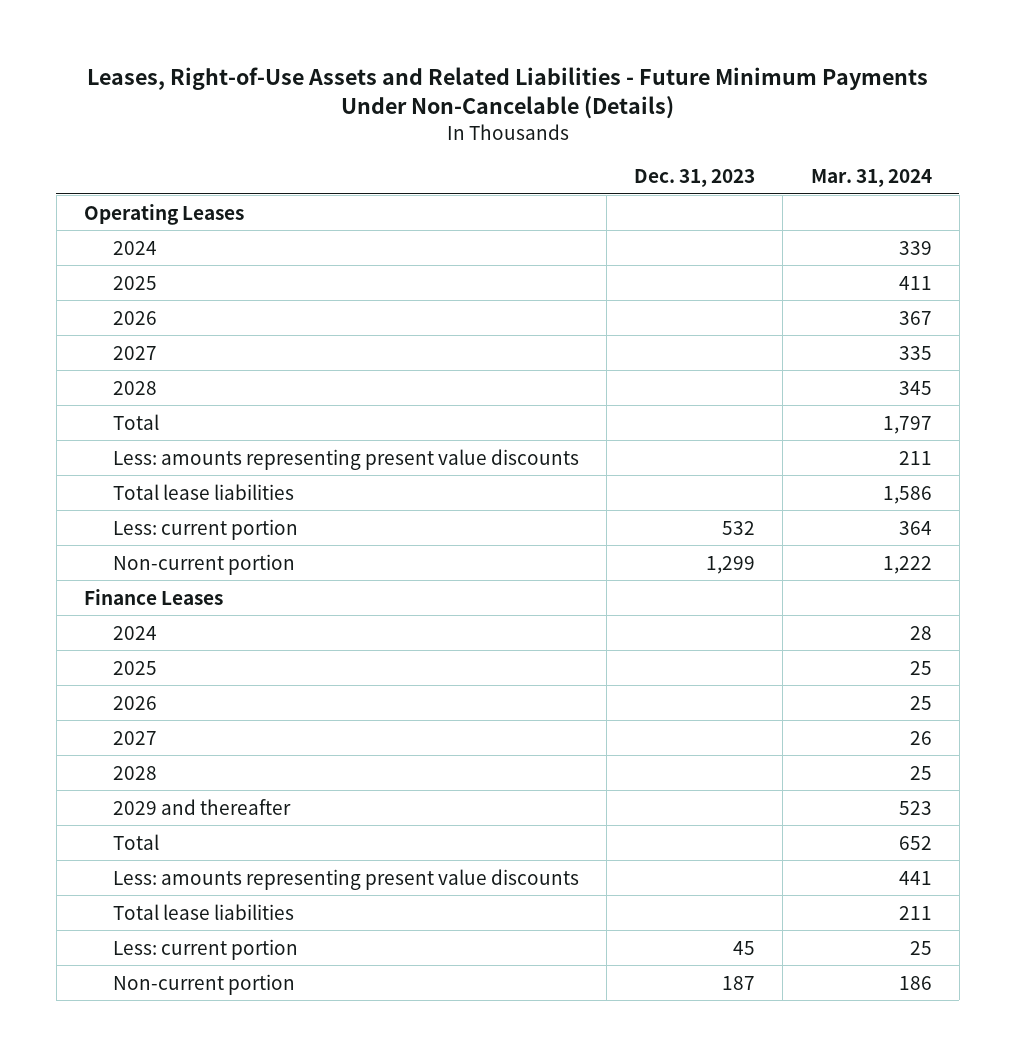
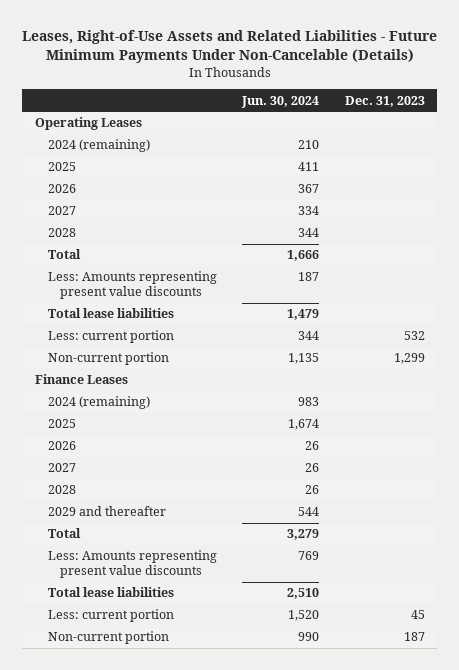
- | Dec. 31, 2023 | Mar. 31, 2024
+ | Jun. 30, 2024 | Dec. 31, 2023
- 2024 | | 339
+ 2024 (remaining) | 210 |
- Less: amounts representing present value discounts | | 211
+ Less: Amounts representing present value discounts | 187 |
- 2024 | | 28
+ 2024 (remaining) | 983 |
- Less: amounts representing present value discounts | | 441
+ Less: Amounts representing present value discounts | 769 |

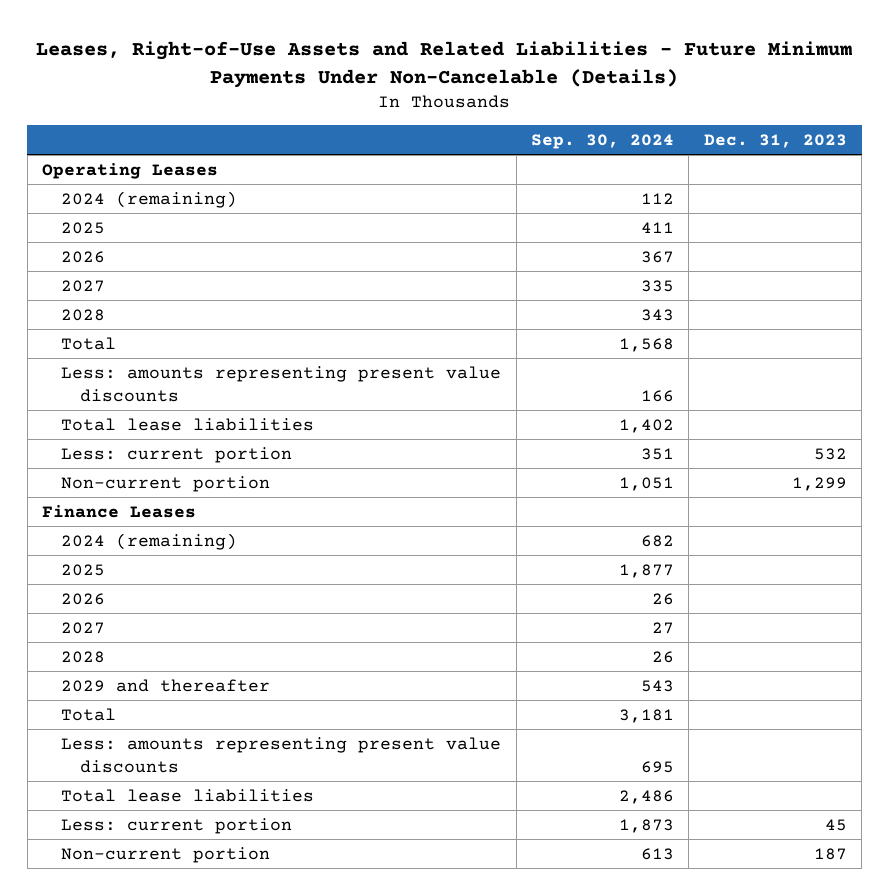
- | Jun. 30, 2024 | Dec. 31, 2023
+ | Sep. 30, 2024 | Dec. 31, 2023
- Less: Amounts representing present value discounts | 187 |
+ Less: amounts representing present value discounts | 166 |
- Less: Amounts representing present value discounts | 769 |
+ Less: amounts representing present value discounts | 695 |

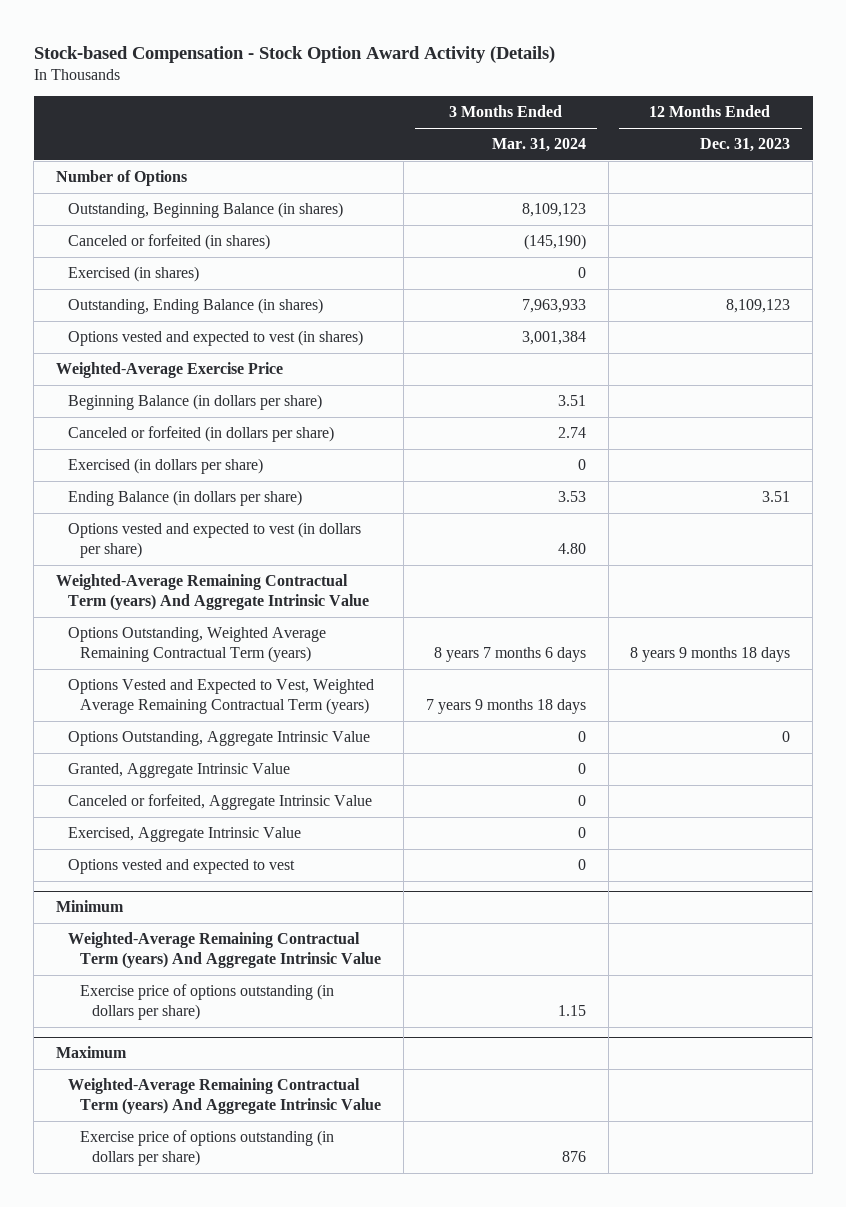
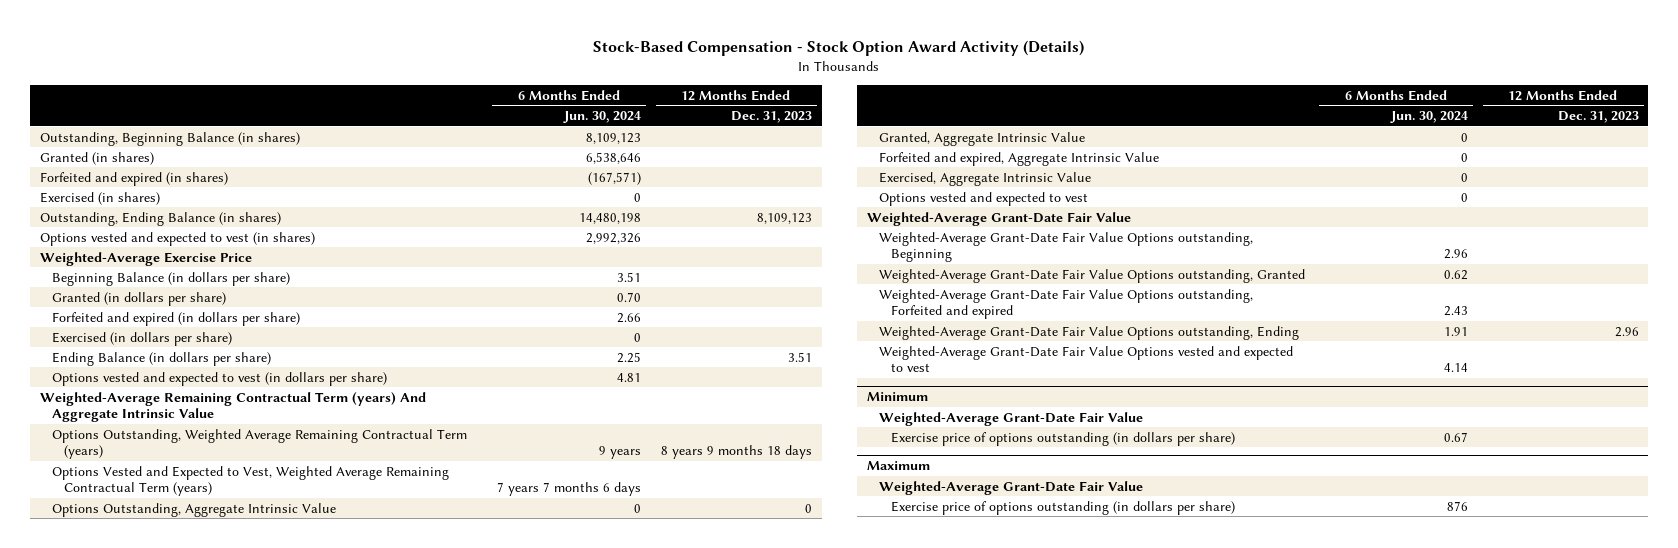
- Stock-based Compensation - Stock Option Award Activity (Details)
+ Stock-Based Compensation - Stock Option Award Activity (Details)
- | 3 Months Ended Mar. 31, 2024 | 12 Months Ended Dec. 31, 2023
+ | 6 Months Ended Jun. 30, 2024 | 12 Months Ended Dec. 31, 2023
- Number of Options
- Canceled or forfeited (in shares) | (145,190) |
+ Granted (in shares) | 6,538,646 |
+ Forfeited and expired (in shares) | (167,571) |
- Canceled or forfeited (in dollars per share) | 2.74 |
+ Granted (in dollars per share) | 0.70 |
+ Forfeited and expired (in dollars per share) | 2.66 |
- Canceled or forfeited, Aggregate Intrinsic Value | 0 |
+ Forfeited and expired, Aggregate Intrinsic Value | 0 |
+ Weighted-Average Grant-Date Fair Value
+ Weighted-Average Grant-Date Fair Value Options outstanding, Beginning | 2.96 |
+ Weighted-Average Grant-Date Fair Value Options outstanding, Granted | 0.62 |
+ Weighted-Average Grant-Date Fair Value Options outstanding, Forfeited and expired | 2.43 |
+ Weighted-Average Grant-Date Fair Value Options outstanding, Ending | 1.91 | 2.96
+ Weighted-Average Grant-Date Fair Value Options vested and expected to vest | 4.14 |
@ Minimum
- Weighted-Average Remaining Contractual Term (years) And Aggregate Intrinsic Value
+ Weighted-Average Grant-Date Fair Value
@ Maximum
- Weighted-Average Remaining Contractual Term (years) And Aggregate Intrinsic Value
+ Weighted-Average Grant-Date Fair Value

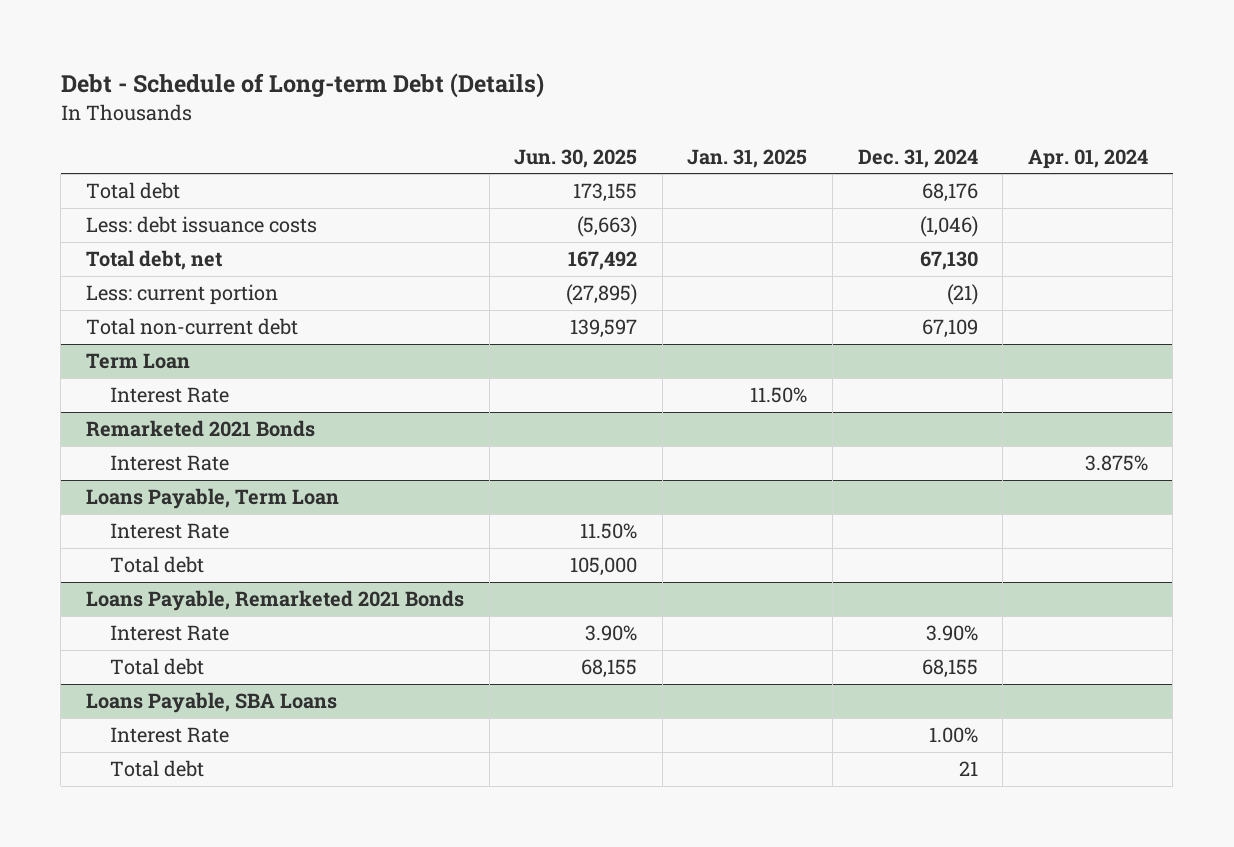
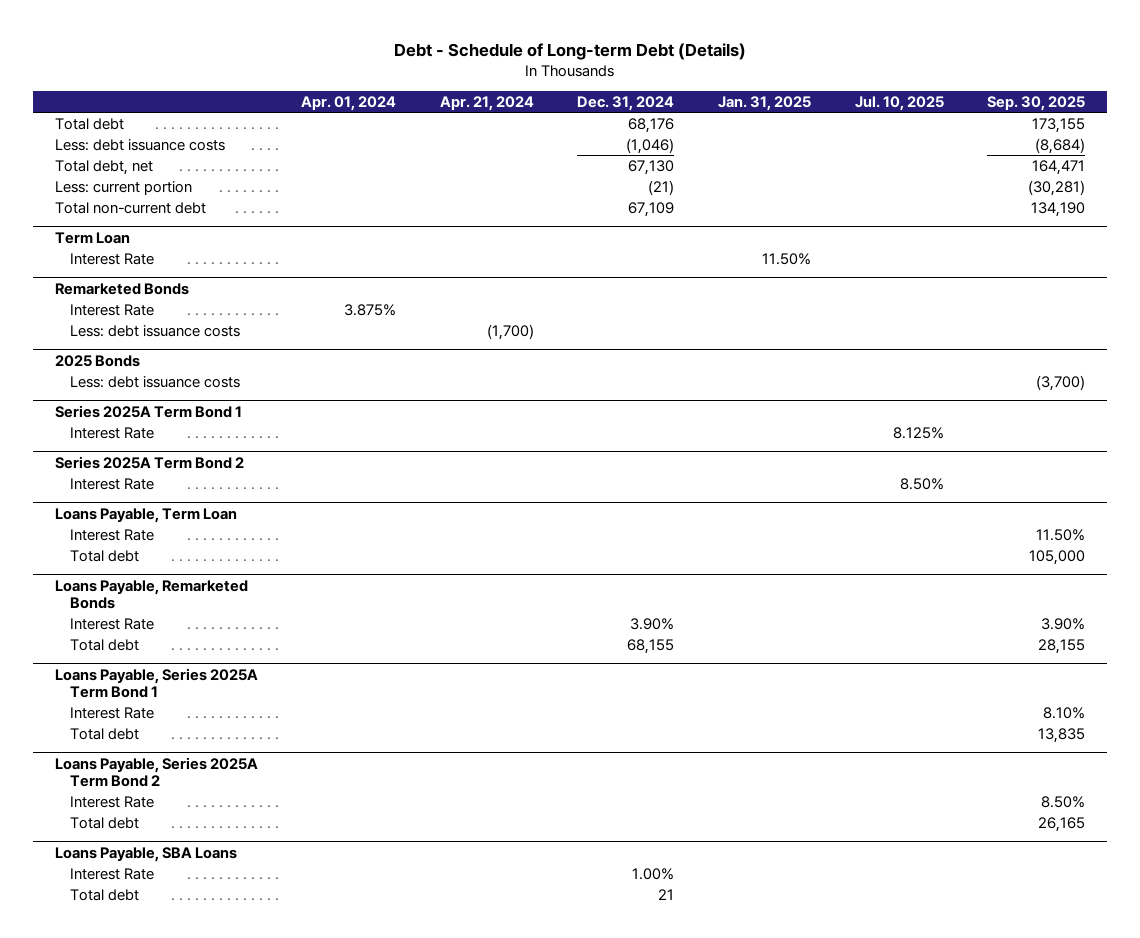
- | Jun. 30, 2025 | Jan. 31, 2025 | Dec. 31, 2024 | Apr. 01, 2024
+ | Apr. 01, 2024 | Apr. 21, 2024 | Dec. 31, 2024 | Jan. 31, 2025 | Jul. 10, 2025 | Sep. 30, 2025
- Remarketed 2021 Bonds
+ Remarketed Bonds
+ Less: debt issuance costs | | (1,700) | | | |
+ 2025 Bonds
+ Less: debt issuance costs | | | | | | (3,700)
+ Series 2025A Term Bond 1
+ Interest Rate | | | | | 8.125% |
+ Series 2025A Term Bond 2
+ Interest Rate | | | | | 8.50% |
- Loans Payable, Remarketed 2021 Bonds
+ Loans Payable, Remarketed Bonds
+ Loans Payable, Series 2025A Term Bond 1
+ Interest Rate | | | | | | 8.10%
+ Total debt | | | | | | 13,835
+ Loans Payable, Series 2025A Term Bond 2
+ Interest Rate | | | | | | 8.50%
+ Total debt | | | | | | 26,165

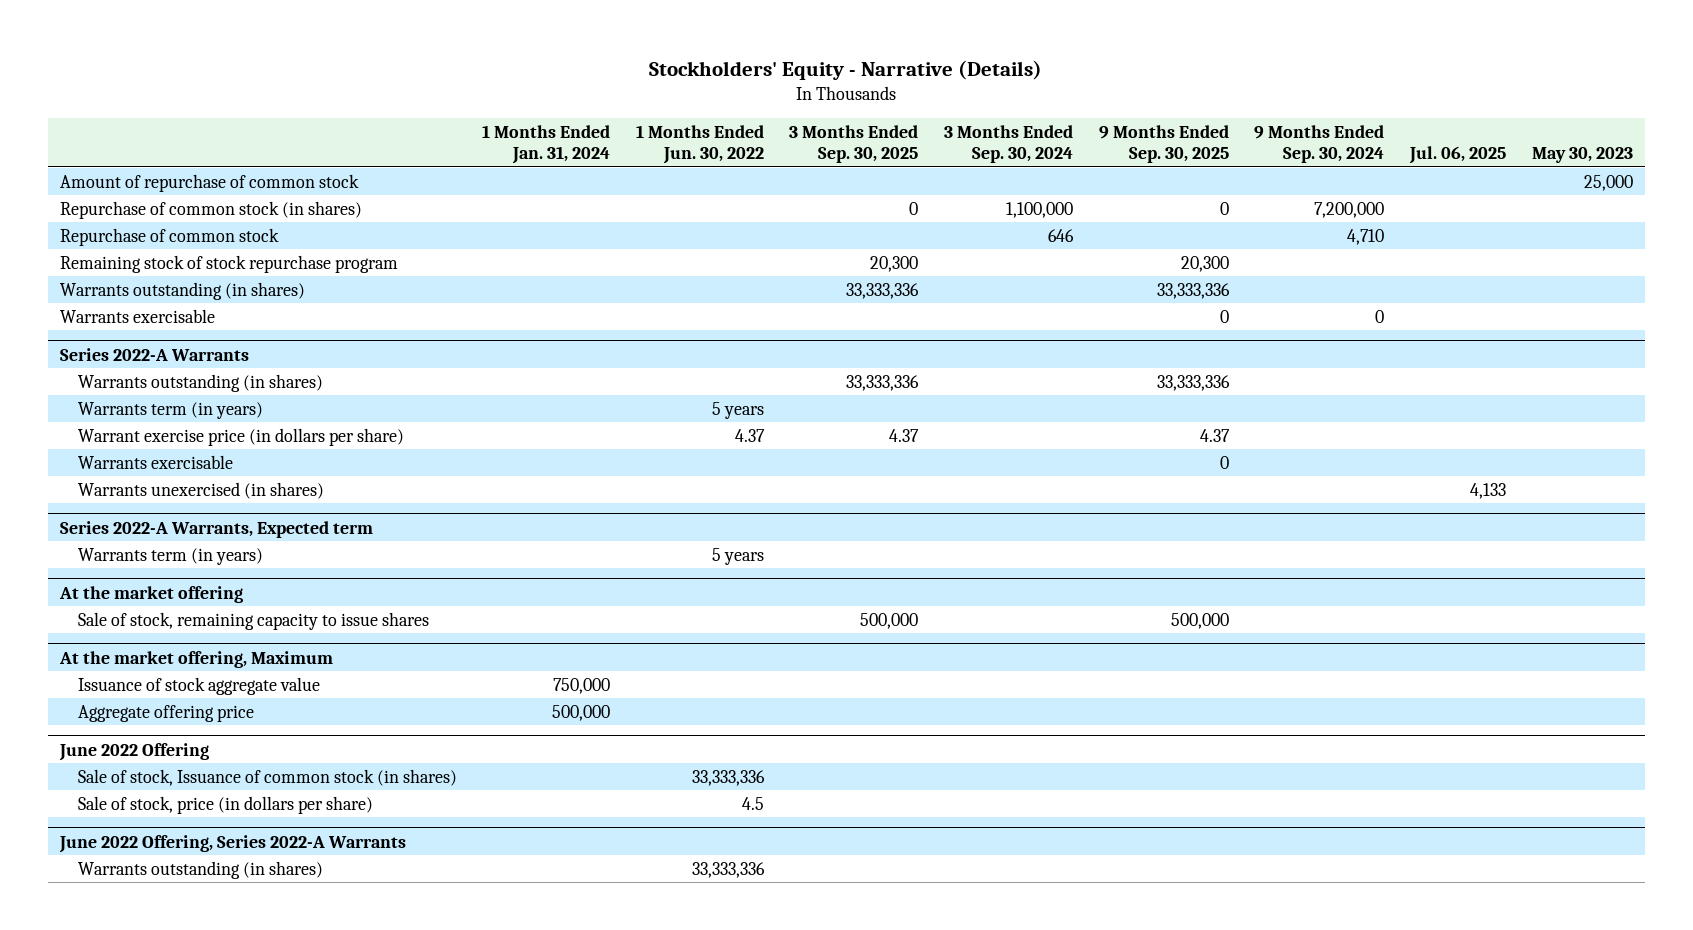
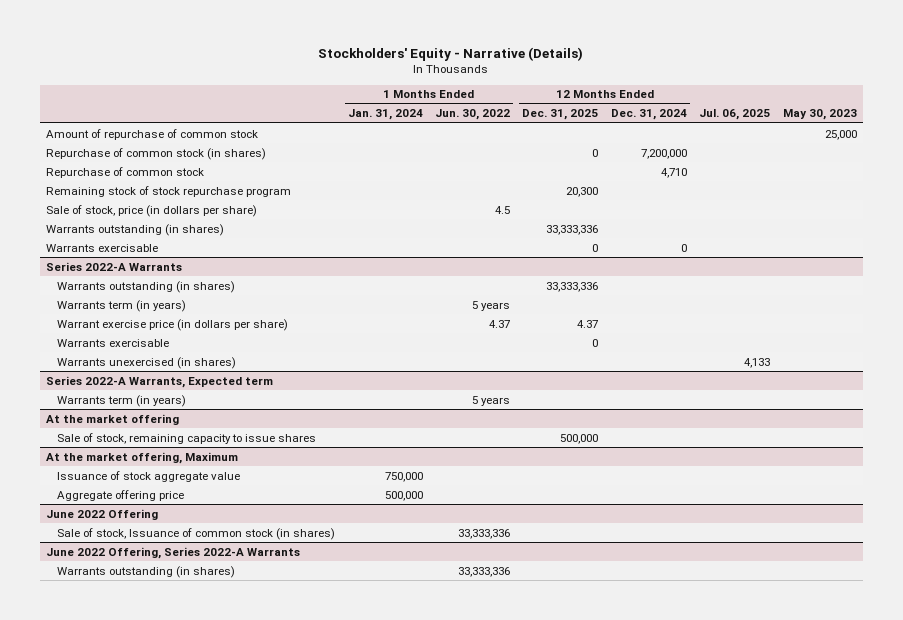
- | 1 Months Ended Jan. 31, 2024 | 1 Months Ended Jun. 30, 2022 | 3 Months Ended Sep. 30, 2025 | 3 Months Ended Sep. 30, 2024 | 9 Months Ended Sep. 30, 2025 | 9 Months Ended Sep. 30, 2024 | Jul. 06, 2025 | May 30, 2023
+ | 1 Months Ended Jan. 31, 2024 | 1 Months Ended Jun. 30, 2022 | 12 Months Ended Dec. 31, 2025 | 12 Months Ended Dec. 31, 2024 | Jul. 06, 2025 | May 30, 2023
+ Sale of stock, price (in dollars per share) | | 4.5 | | | |
@ June 2022 Offering
- Sale of stock, price (in dollars per share) | | 4.5 | | | | | |

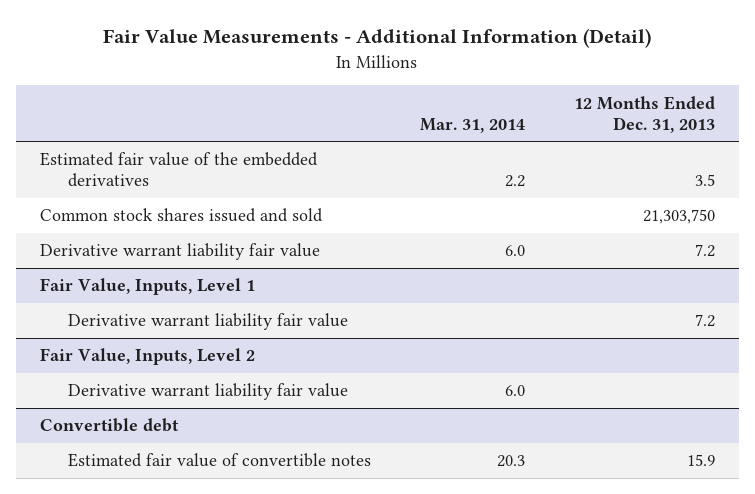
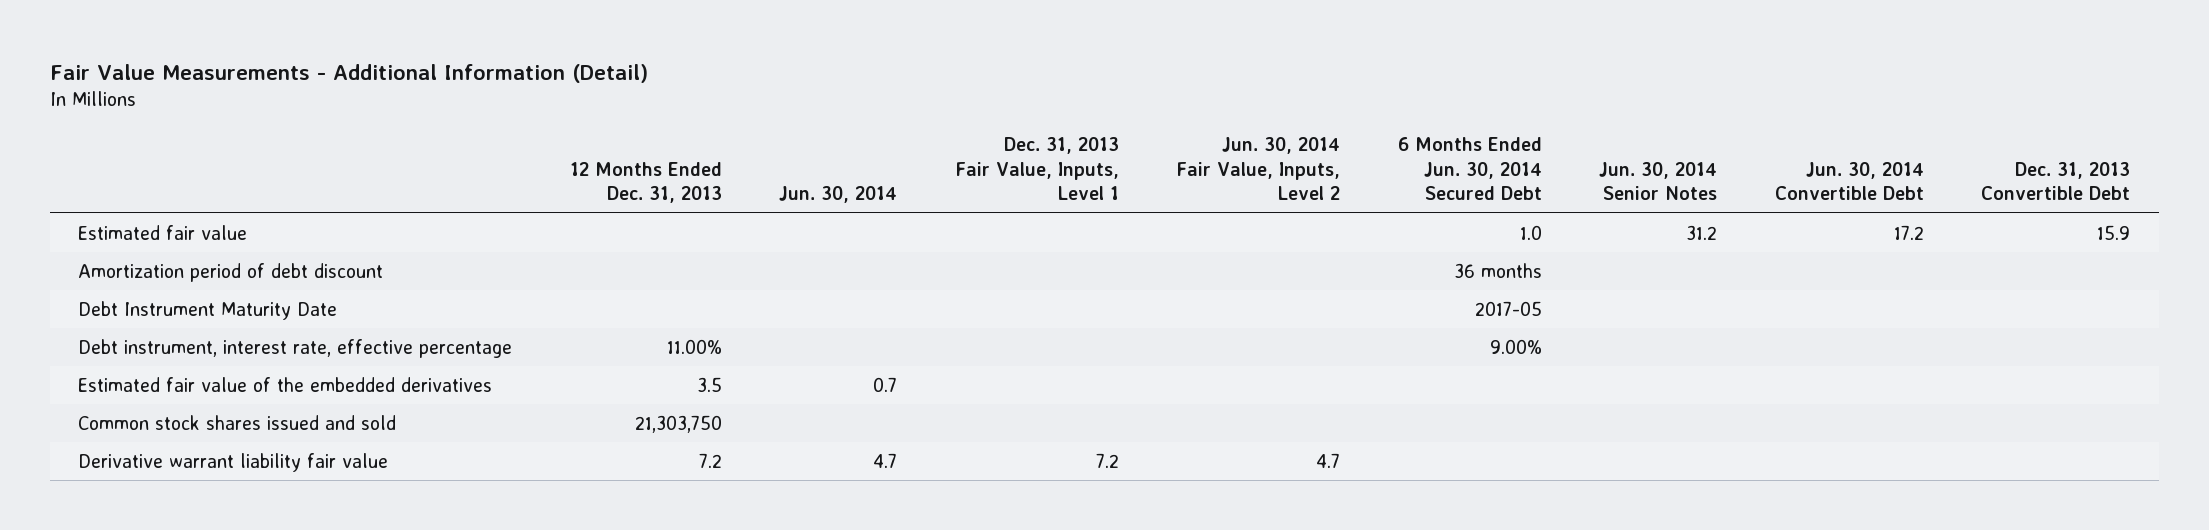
- | Mar. 31, 2014 | 12 Months Ended Dec. 31, 2013
+ | 12 Months Ended Dec. 31, 2013 | Jun. 30, 2014 | Dec. 31, 2013 Fair Value, Inputs, Level 1 | Jun. 30, 2014 Fair Value, Inputs, Level 2 | 6 Months Ended Jun. 30, 2014 Secured Debt | Jun. 30, 2014 Senior Notes | Jun. 30, 2014 Convertible Debt | Dec. 31, 2013 Convertible Debt
+ Estimated fair value | | | | | 1.0 | 31.2 | 17.2 | 15.9
+ Amortization period of debt discount | | | | | 36 months | | |
+ Debt Instrument Maturity Date | | | | | 2017-05 | | |
+ Debt instrument, interest rate, effective percentage | 11.00% | | | | 9.00% | | |
- Fair Value, Inputs, Level 1
- Derivative warrant liability fair value | | 7.2
- Fair Value, Inputs, Level 2
- Derivative warrant liability fair value | 6.0 |
- Convertible debt
- Estimated fair value of convertible notes | 20.3 | 15.9

